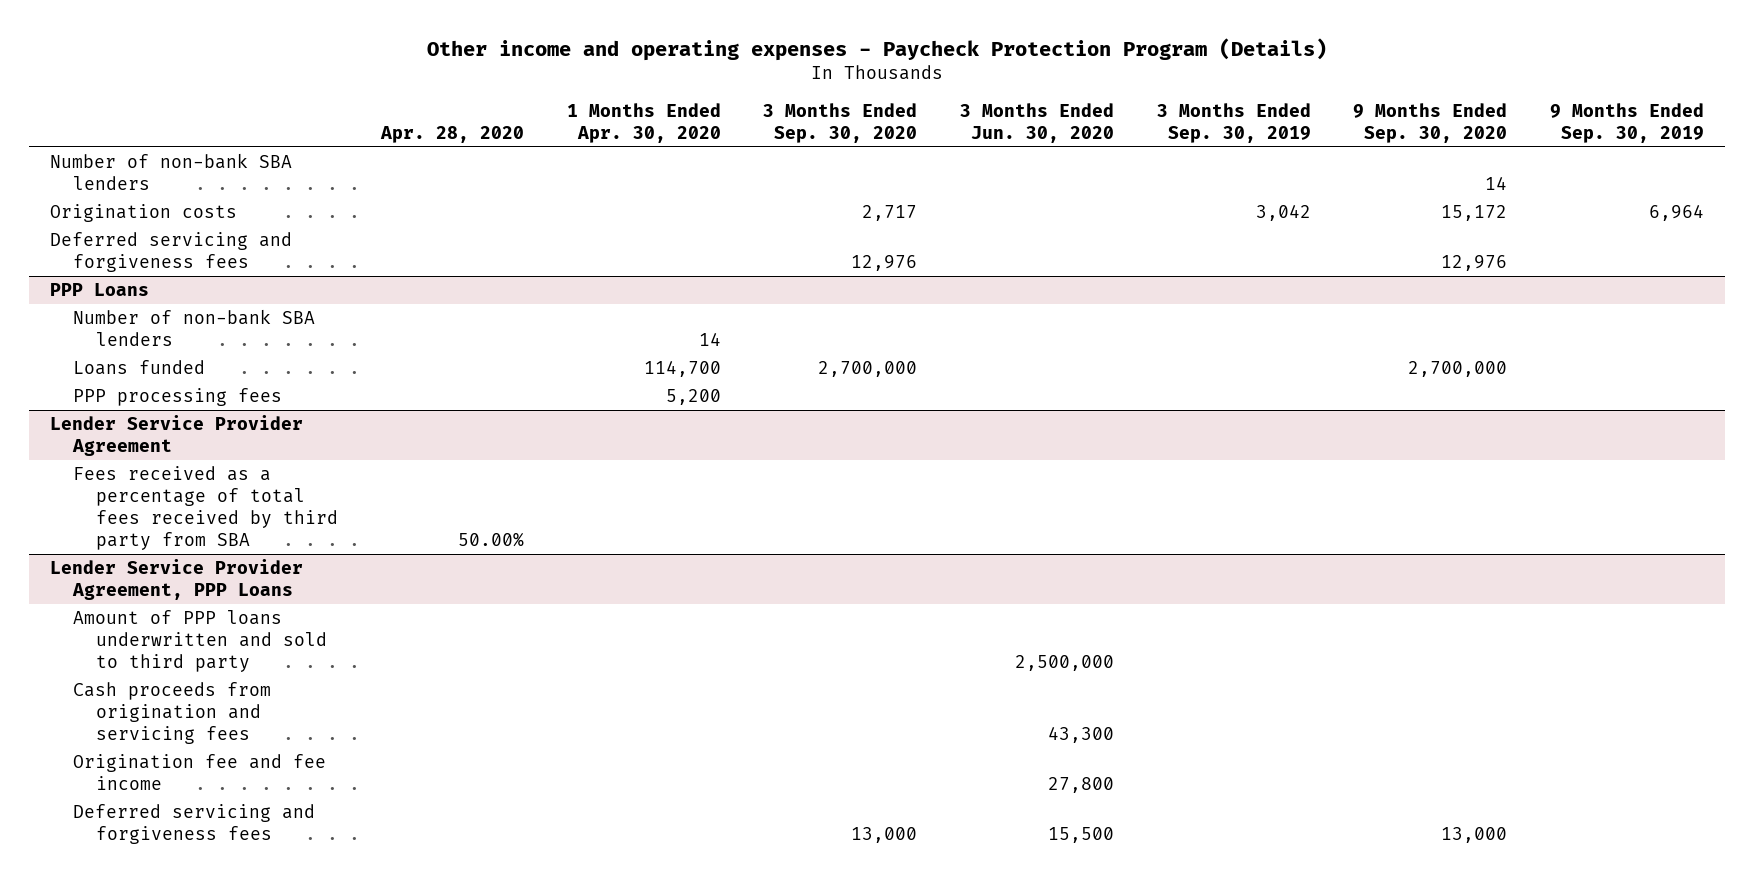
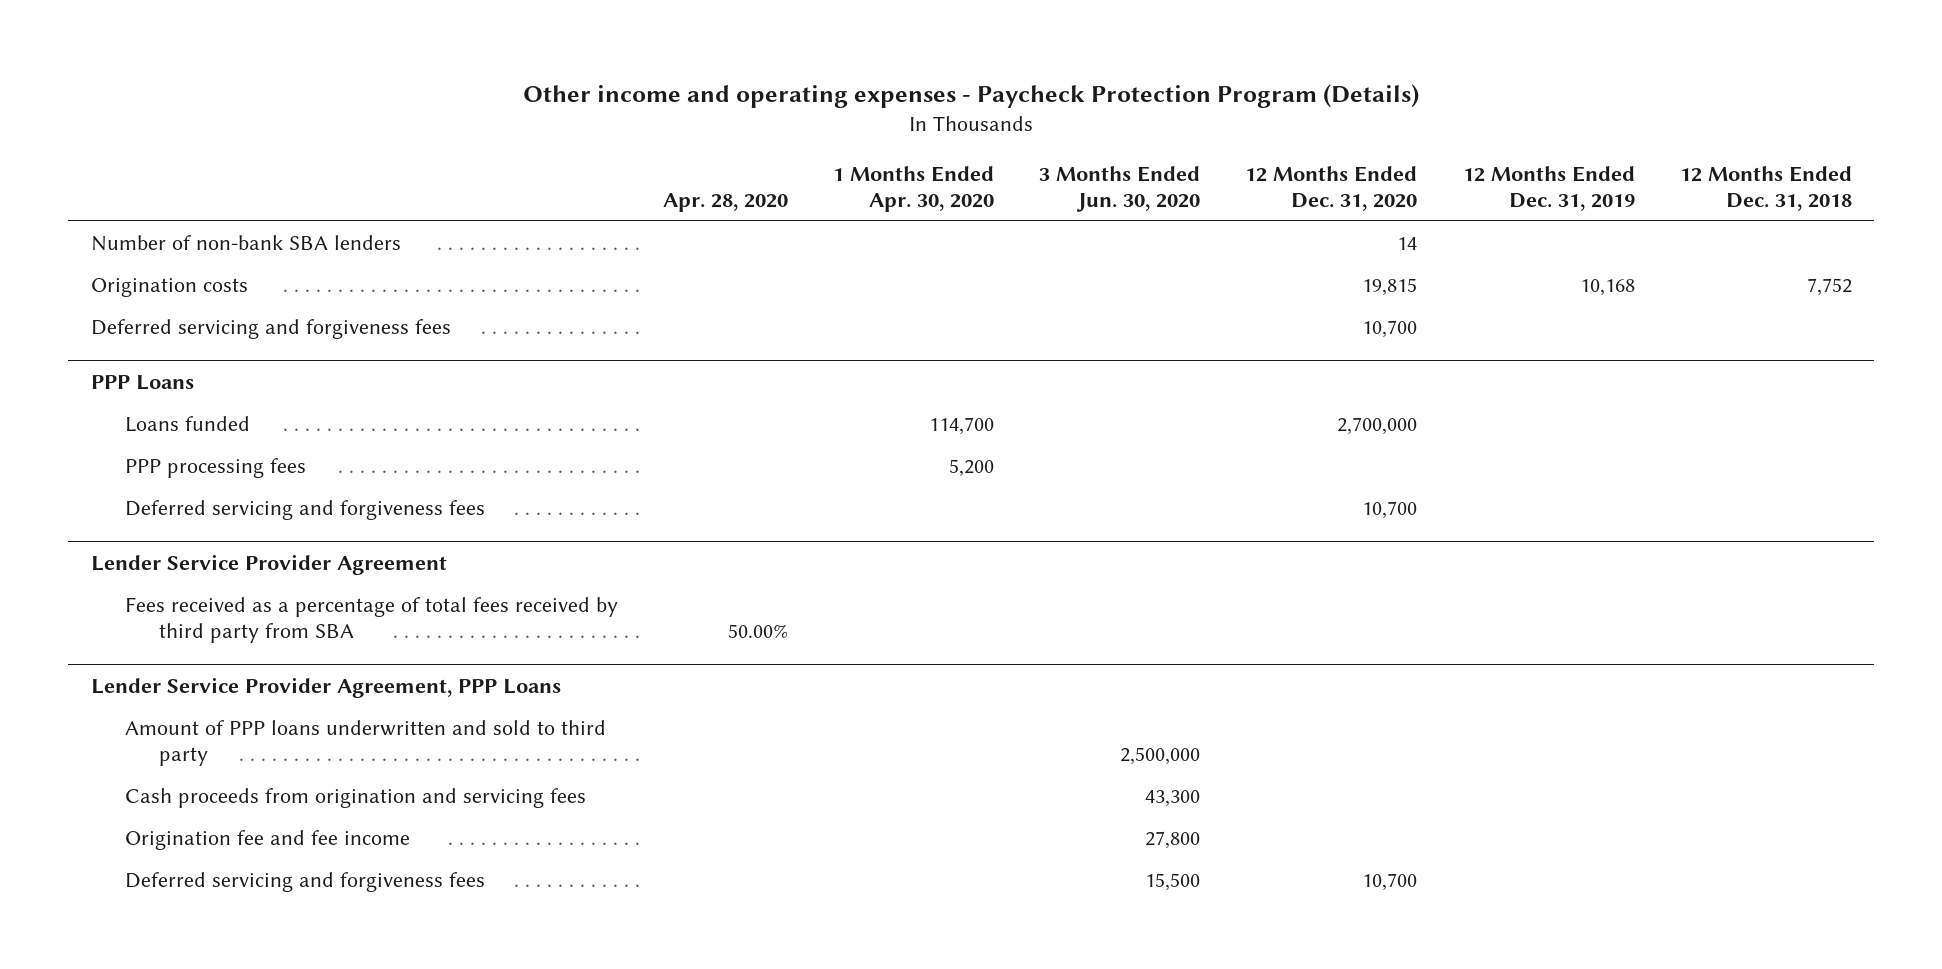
- | Apr. 28, 2020 | 1 Months Ended Apr. 30, 2020 | 3 Months Ended Sep. 30, 2020 | 3 Months Ended Jun. 30, 2020 | 3 Months Ended Sep. 30, 2019 | 9 Months Ended Sep. 30, 2020 | 9 Months Ended Sep. 30, 2019
+ | Apr. 28, 2020 | 1 Months Ended Apr. 30, 2020 | 3 Months Ended Jun. 30, 2020 | 12 Months Ended Dec. 31, 2020 | 12 Months Ended Dec. 31, 2019 | 12 Months Ended Dec. 31, 2018
@ PPP Loans
- Number of non-bank SBA lenders | | 14 | | | | |
+ Deferred servicing and forgiveness fees | | | | 10,700 | |

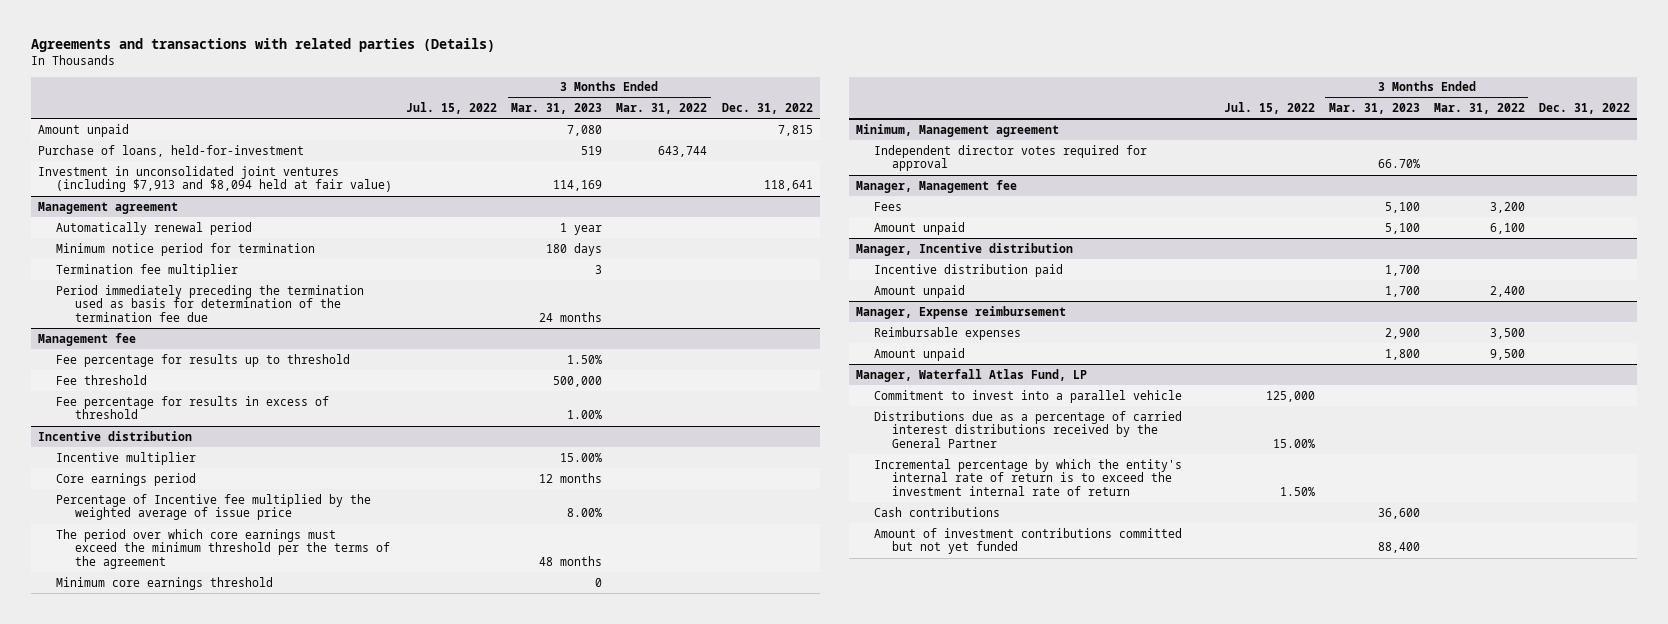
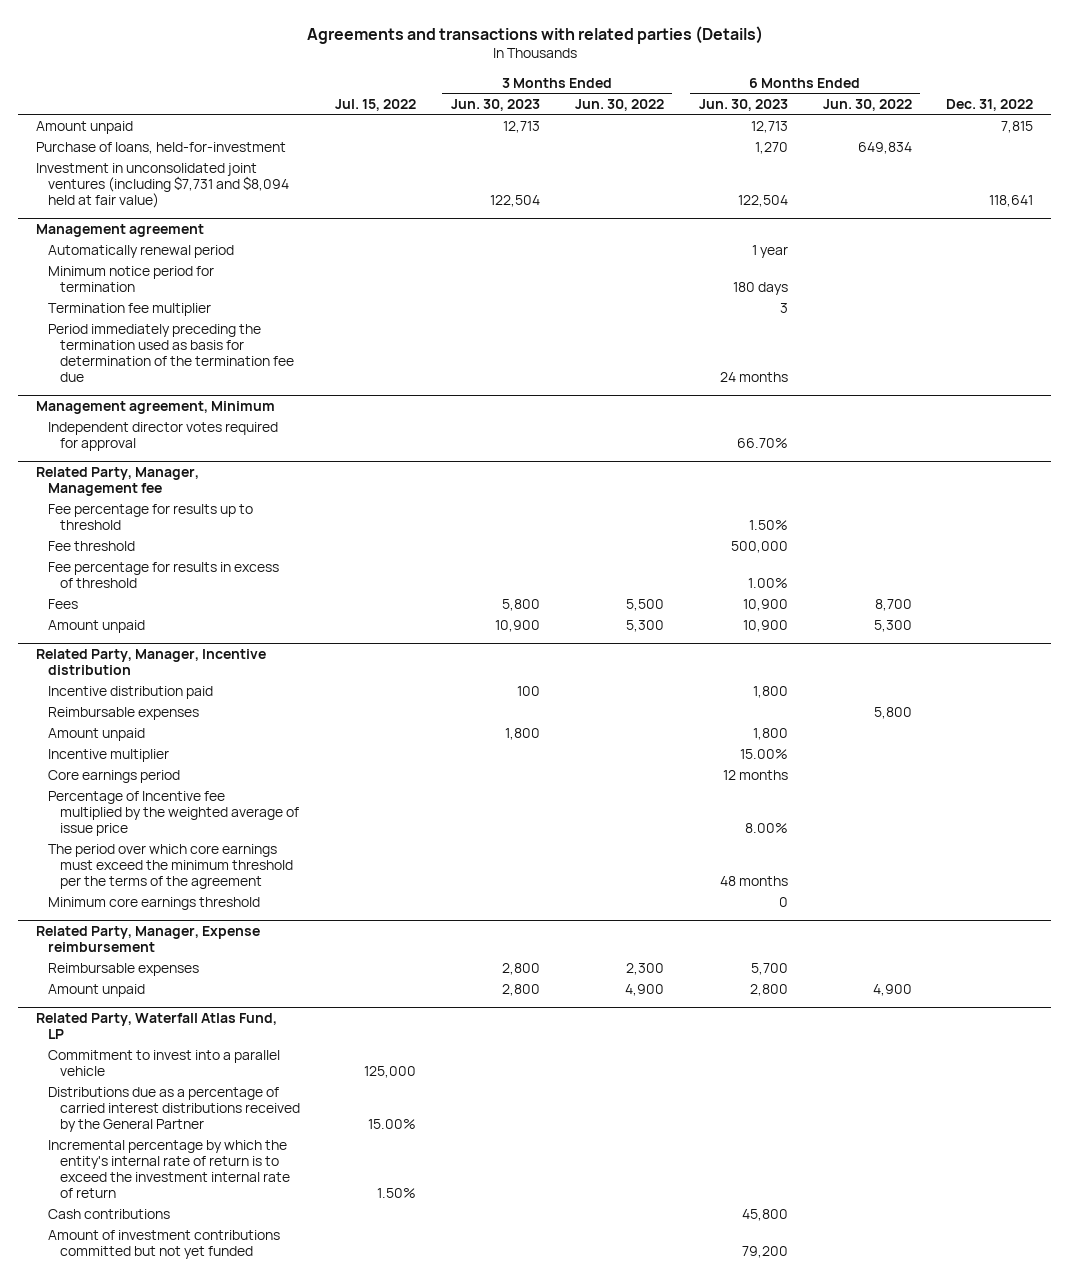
- | Jul. 15, 2022 | 3 Months Ended Mar. 31, 2023 | 3 Months Ended Mar. 31, 2022 | Dec. 31, 2022
+ | Jul. 15, 2022 | 3 Months Ended Jun. 30, 2023 | 3 Months Ended Jun. 30, 2022 | 6 Months Ended Jun. 30, 2023 | 6 Months Ended Jun. 30, 2022 | Dec. 31, 2022
- Investment in unconsolidated joint ventures (including $7,913 and $8,094 held at fair value) | | 114,169 | | 118,641
+ Investment in unconsolidated joint ventures (including $7,731 and $8,094 held at fair value) | | 122,504 | | 122,504 | | 118,641
- Management fee
- Fee percentage for results up to threshold | | 1.50% | |
- Fee threshold | | 500,000 | |
- Fee percentage for results in excess of threshold | | 1.00% | |
- Incentive distribution
- Incentive multiplier | | 15.00% | |
- Core earnings period | | 12 months | |
- Percentage of Incentive fee multiplied by the weighted average of issue price | | 8.00% | |
- The period over which core earnings must exceed the minimum threshold per the terms of the agreement | | 48 months | |
- Minimum core earnings threshold | | 0 | |
- Minimum, Management agreement
+ Management agreement, Minimum
- Manager, Management fee
+ Related Party, Manager, Management fee
+ Fee percentage for results up to threshold | | | | 1.50% | |
+ Fee threshold | | | | 500,000 | |
+ Fee percentage for results in excess of threshold | | | | 1.00% | |
- Manager, Incentive distribution
+ Related Party, Manager, Incentive distribution
+ Reimbursable expenses | | | | | 5,800 |
- Manager, Expense reimbursement
+ Incentive multiplier | | | | 15.00% | |
+ Core earnings period | | | | 12 months | |
+ Percentage of Incentive fee multiplied by the weighted average of issue price | | | | 8.00% | |
+ The period over which core earnings must exceed the minimum threshold per the terms of the agreement | | | | 48 months | |
+ Minimum core earnings threshold | | | | 0 | |
+ Related Party, Manager, Expense reimbursement
- Manager, Waterfall Atlas Fund, LP
+ Related Party, Waterfall Atlas Fund, LP

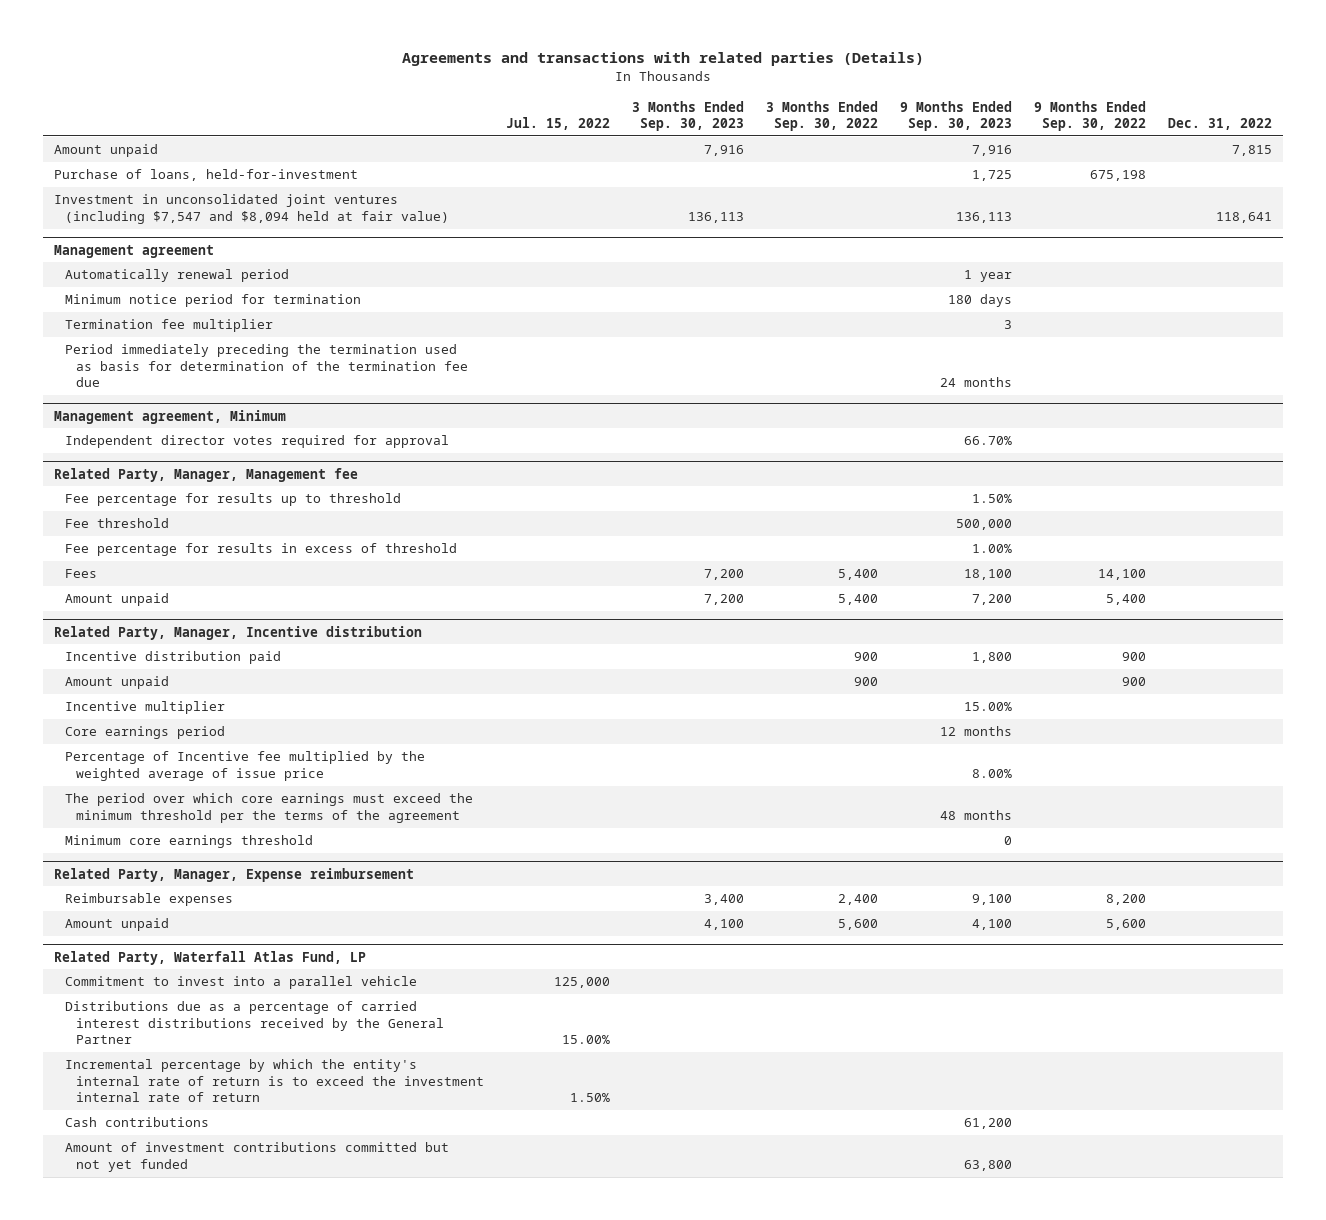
- | Jul. 15, 2022 | 3 Months Ended Jun. 30, 2023 | 3 Months Ended Jun. 30, 2022 | 6 Months Ended Jun. 30, 2023 | 6 Months Ended Jun. 30, 2022 | Dec. 31, 2022
+ | Jul. 15, 2022 | 3 Months Ended Sep. 30, 2023 | 3 Months Ended Sep. 30, 2022 | 9 Months Ended Sep. 30, 2023 | 9 Months Ended Sep. 30, 2022 | Dec. 31, 2022
- Investment in unconsolidated joint ventures (including $7,731 and $8,094 held at fair value) | | 122,504 | | 122,504 | | 118,641
+ Investment in unconsolidated joint ventures (including $7,547 and $8,094 held at fair value) | | 136,113 | | 136,113 | | 118,641
@ Related Party, Manager, Incentive distribution
- Reimbursable expenses | | | | | 5,800 |

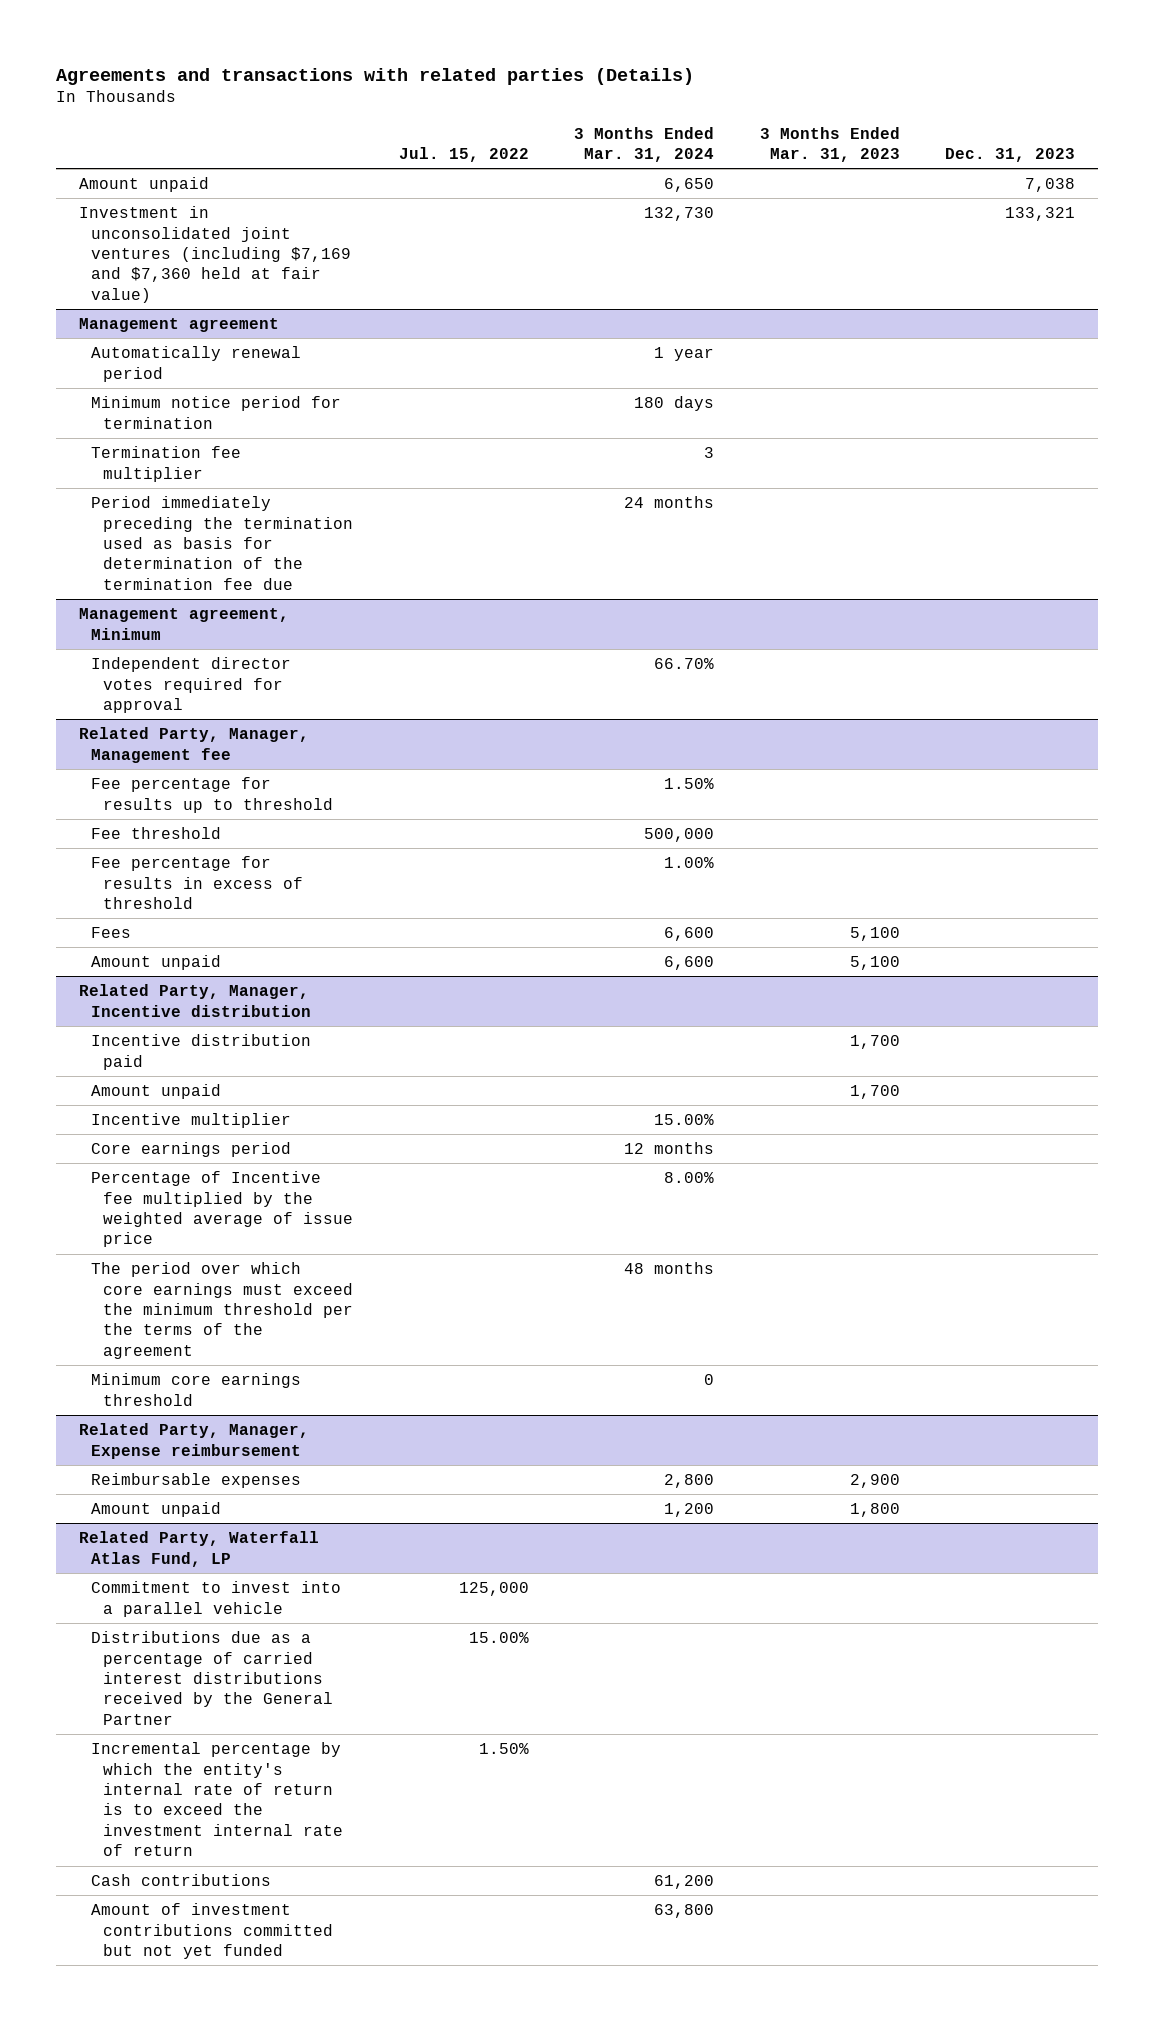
- | Jul. 15, 2022 | 3 Months Ended Sep. 30, 2023 | 3 Months Ended Sep. 30, 2022 | 9 Months Ended Sep. 30, 2023 | 9 Months Ended Sep. 30, 2022 | Dec. 31, 2022
+ | Jul. 15, 2022 | 3 Months Ended Mar. 31, 2024 | 3 Months Ended Mar. 31, 2023 | Dec. 31, 2023
- Purchase of loans, held-for-investment | | | | 1,725 | 675,198 |
- Investment in unconsolidated joint ventures (including $7,547 and $8,094 held at fair value) | | 136,113 | | 136,113 | | 118,641
+ Investment in unconsolidated joint ventures (including $7,169 and $7,360 held at fair value) | | 132,730 | | 133,321

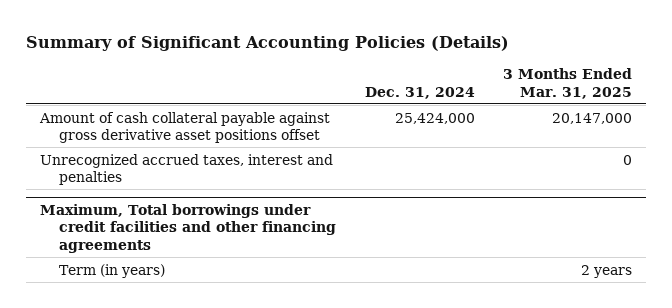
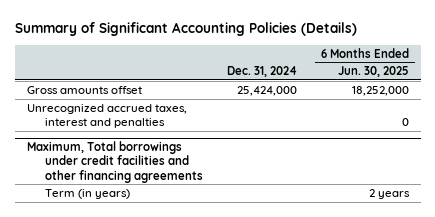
- | Dec. 31, 2024 | 3 Months Ended Mar. 31, 2025
+ | Dec. 31, 2024 | 6 Months Ended Jun. 30, 2025
- Amount of cash collateral payable against gross derivative asset positions offset | 25,424,000 | 20,147,000
+ Gross amounts offset | 25,424,000 | 18,252,000

